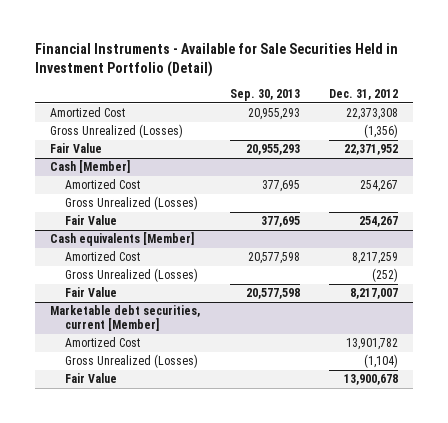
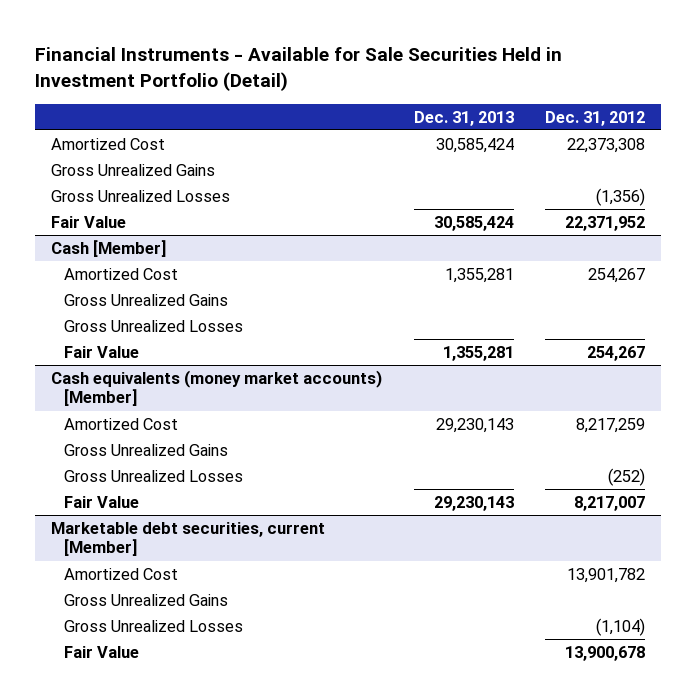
- | Sep. 30, 2013 | Dec. 31, 2012
+ | Dec. 31, 2013 | Dec. 31, 2012
- Gross Unrealized (Losses) | | (1,356)
+ Gross Unrealized Gains
+ Gross Unrealized Losses | | (1,356)
@ Cash [Member]
- Gross Unrealized (Losses)
+ Gross Unrealized Gains
+ Gross Unrealized Losses
- Cash equivalents [Member]
+ Cash equivalents (money market accounts) [Member]
- Gross Unrealized (Losses) | | (252)
+ Gross Unrealized Gains
+ Gross Unrealized Losses | | (252)
@ Marketable debt securities, current [Member]
- Gross Unrealized (Losses) | | (1,104)
+ Gross Unrealized Gains
+ Gross Unrealized Losses | | (1,104)

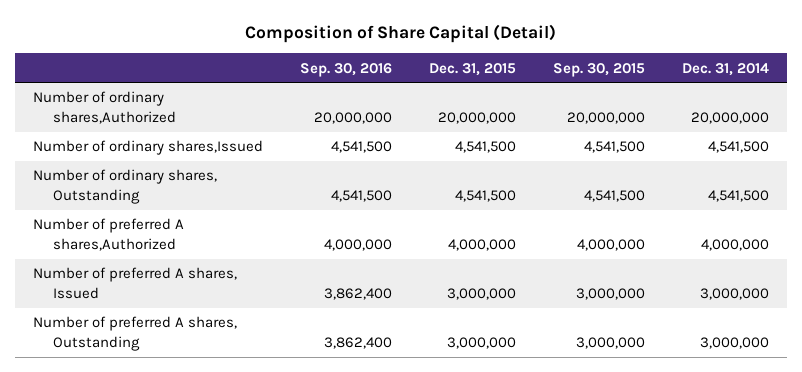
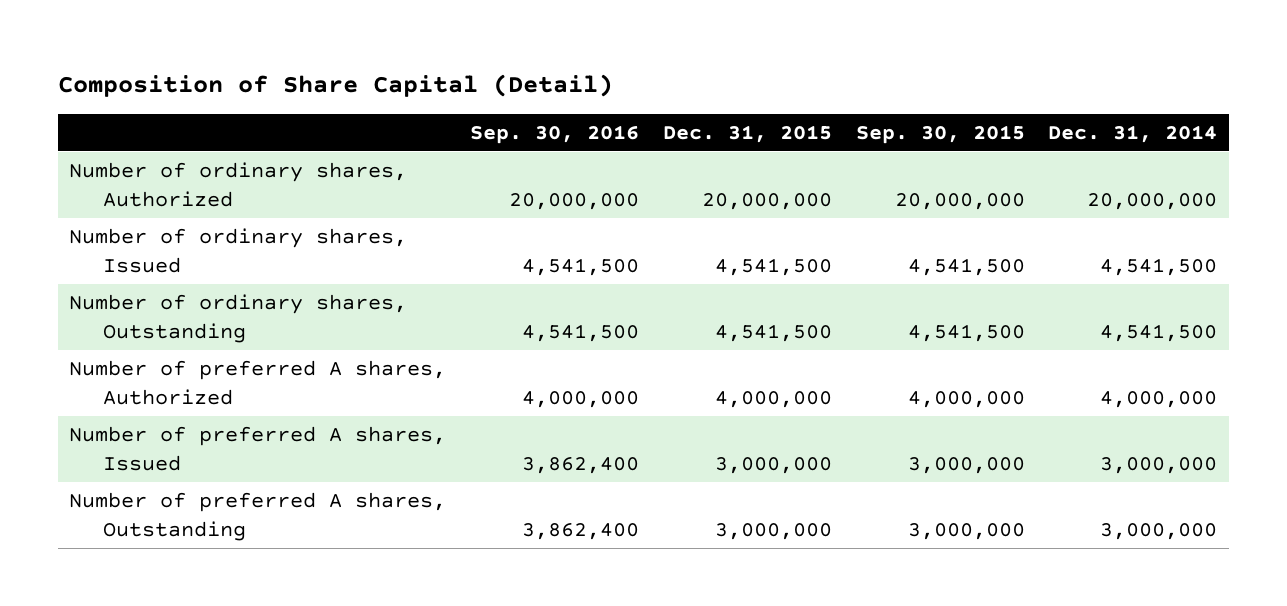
- Number of ordinary shares,Authorized | 20,000,000 | 20,000,000 | 20,000,000 | 20,000,000
- Number of ordinary shares,Issued | 4,541,500 | 4,541,500 | 4,541,500 | 4,541,500
+ Number of ordinary shares, Authorized | 20,000,000 | 20,000,000 | 20,000,000 | 20,000,000
+ Number of ordinary shares, Issued | 4,541,500 | 4,541,500 | 4,541,500 | 4,541,500
- Number of preferred A shares,Authorized | 4,000,000 | 4,000,000 | 4,000,000 | 4,000,000
+ Number of preferred A shares, Authorized | 4,000,000 | 4,000,000 | 4,000,000 | 4,000,000

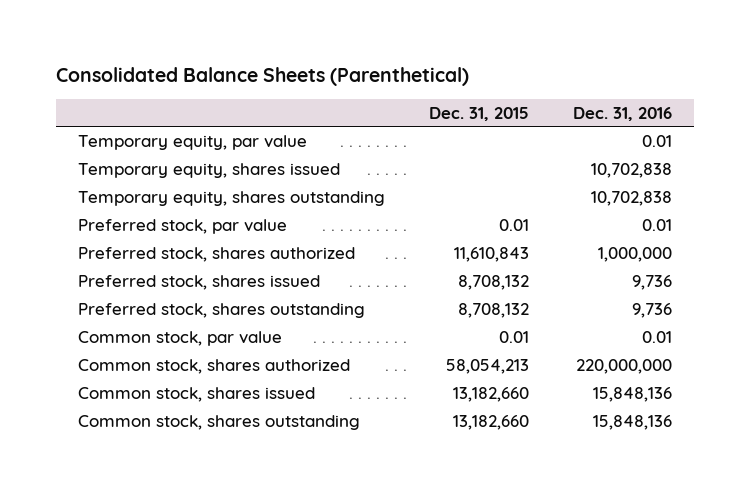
- Composition of Share Capital (Detail)
+ Consolidated Balance Sheets (Parenthetical)
- | Sep. 30, 2016 | Dec. 31, 2015 | Sep. 30, 2015 | Dec. 31, 2014
+ | Dec. 31, 2015 | Dec. 31, 2016
- Number of ordinary shares, Authorized | 20,000,000 | 20,000,000 | 20,000,000 | 20,000,000
- Number of ordinary shares, Issued | 4,541,500 | 4,541,500 | 4,541,500 | 4,541,500
- Number of ordinary shares, Outstanding | 4,541,500 | 4,541,500 | 4,541,500 | 4,541,500
- Number of preferred A shares, Authorized | 4,000,000 | 4,000,000 | 4,000,000 | 4,000,000
- Number of preferred A shares, Issued | 3,862,400 | 3,000,000 | 3,000,000 | 3,000,000
- Number of preferred A shares, Outstanding | 3,862,400 | 3,000,000 | 3,000,000 | 3,000,000
+ Temporary equity, par value | | 0.01
+ Temporary equity, shares issued | | 10,702,838
+ Temporary equity, shares outstanding | | 10,702,838
+ Preferred stock, par value | 0.01 | 0.01
+ Preferred stock, shares authorized | 11,610,843 | 1,000,000
+ Preferred stock, shares issued | 8,708,132 | 9,736
+ Preferred stock, shares outstanding | 8,708,132 | 9,736
+ Common stock, par value | 0.01 | 0.01
+ Common stock, shares authorized | 58,054,213 | 220,000,000
+ Common stock, shares issued | 13,182,660 | 15,848,136
+ Common stock, shares outstanding | 13,182,660 | 15,848,136

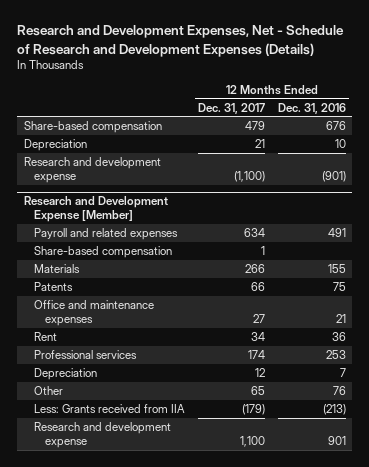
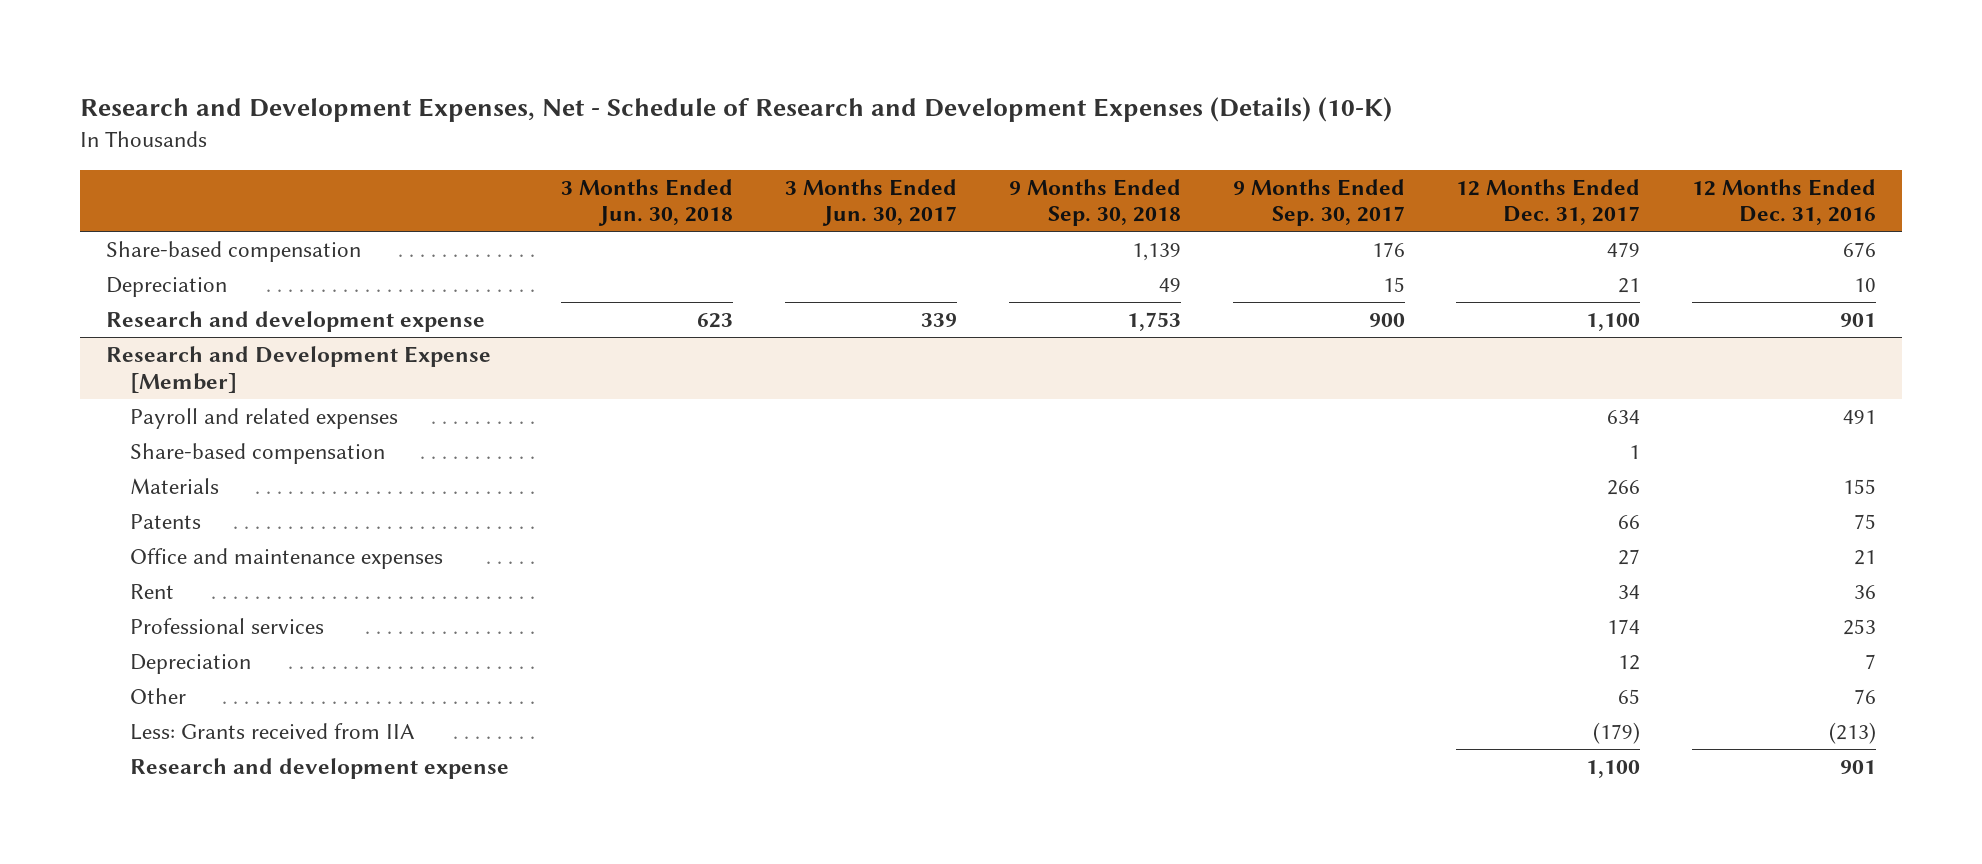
- Research and Development Expenses, Net - Schedule of Research and Development Expenses (Details)
+ Research and Development Expenses, Net - Schedule of Research and Development Expenses (Details) (10-K)
- | 12 Months Ended Dec. 31, 2017 | 12 Months Ended Dec. 31, 2016
+ | 3 Months Ended Jun. 30, 2018 | 3 Months Ended Jun. 30, 2017 | 9 Months Ended Sep. 30, 2018 | 9 Months Ended Sep. 30, 2017 | 12 Months Ended Dec. 31, 2017 | 12 Months Ended Dec. 31, 2016
- Research and development expense | (1,100) | (901)
+ Research and development expense | 623 | 339 | 1,753 | 900 | 1,100 | 901

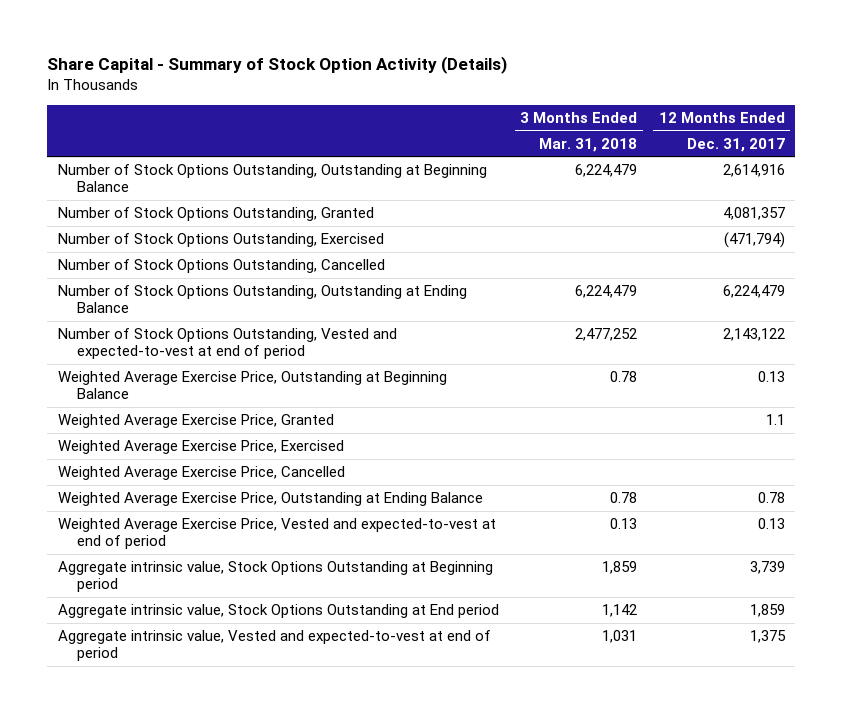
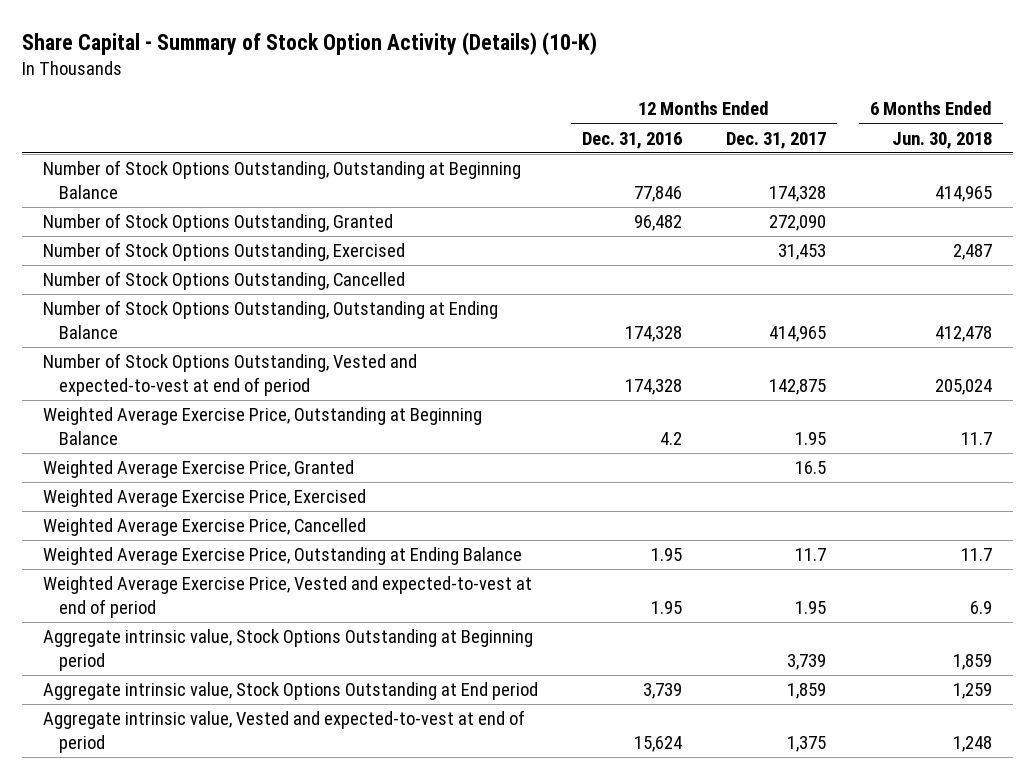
- Share Capital - Summary of Stock Option Activity (Details)
+ Share Capital - Summary of Stock Option Activity (Details) (10-K)
- | 3 Months Ended Mar. 31, 2018 | 12 Months Ended Dec. 31, 2017
+ | 12 Months Ended Dec. 31, 2016 | 12 Months Ended Dec. 31, 2017 | 6 Months Ended Jun. 30, 2018
- Number of Stock Options Outstanding, Outstanding at Beginning Balance | 6,224,479 | 2,614,916
- Number of Stock Options Outstanding, Granted | | 4,081,357
- Number of Stock Options Outstanding, Exercised | | (471,794)
+ Number of Stock Options Outstanding, Outstanding at Beginning Balance | 77,846 | 174,328 | 414,965
+ Number of Stock Options Outstanding, Granted | 96,482 | 272,090 |
+ Number of Stock Options Outstanding, Exercised | | 31,453 | 2,487
- Number of Stock Options Outstanding, Outstanding at Ending Balance | 6,224,479 | 6,224,479
- Number of Stock Options Outstanding, Vested and expected-to-vest at end of period | 2,477,252 | 2,143,122
- Weighted Average Exercise Price, Outstanding at Beginning Balance | 0.78 | 0.13
- Weighted Average Exercise Price, Granted | | 1.1
+ Number of Stock Options Outstanding, Outstanding at Ending Balance | 174,328 | 414,965 | 412,478
+ Number of Stock Options Outstanding, Vested and expected-to-vest at end of period | 174,328 | 142,875 | 205,024
+ Weighted Average Exercise Price, Outstanding at Beginning Balance | 4.2 | 1.95 | 11.7
+ Weighted Average Exercise Price, Granted | | 16.5 |
- Weighted Average Exercise Price, Outstanding at Ending Balance | 0.78 | 0.78
- Weighted Average Exercise Price, Vested and expected-to-vest at end of period | 0.13 | 0.13
+ Weighted Average Exercise Price, Outstanding at Ending Balance | 1.95 | 11.7 | 11.7
+ Weighted Average Exercise Price, Vested and expected-to-vest at end of period | 1.95 | 1.95 | 6.9

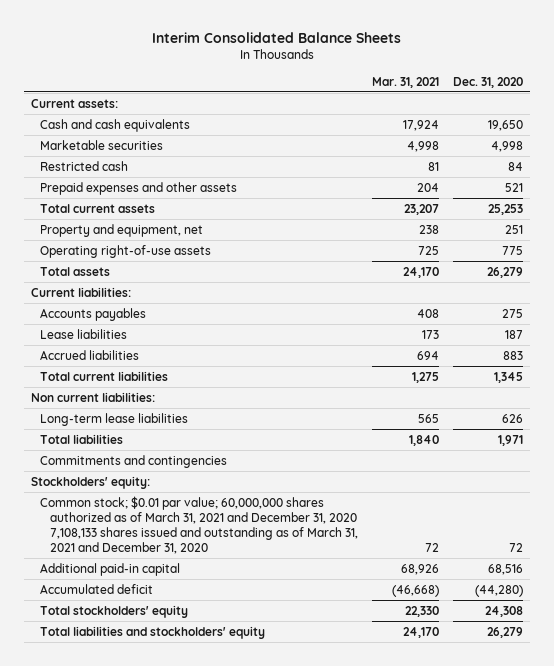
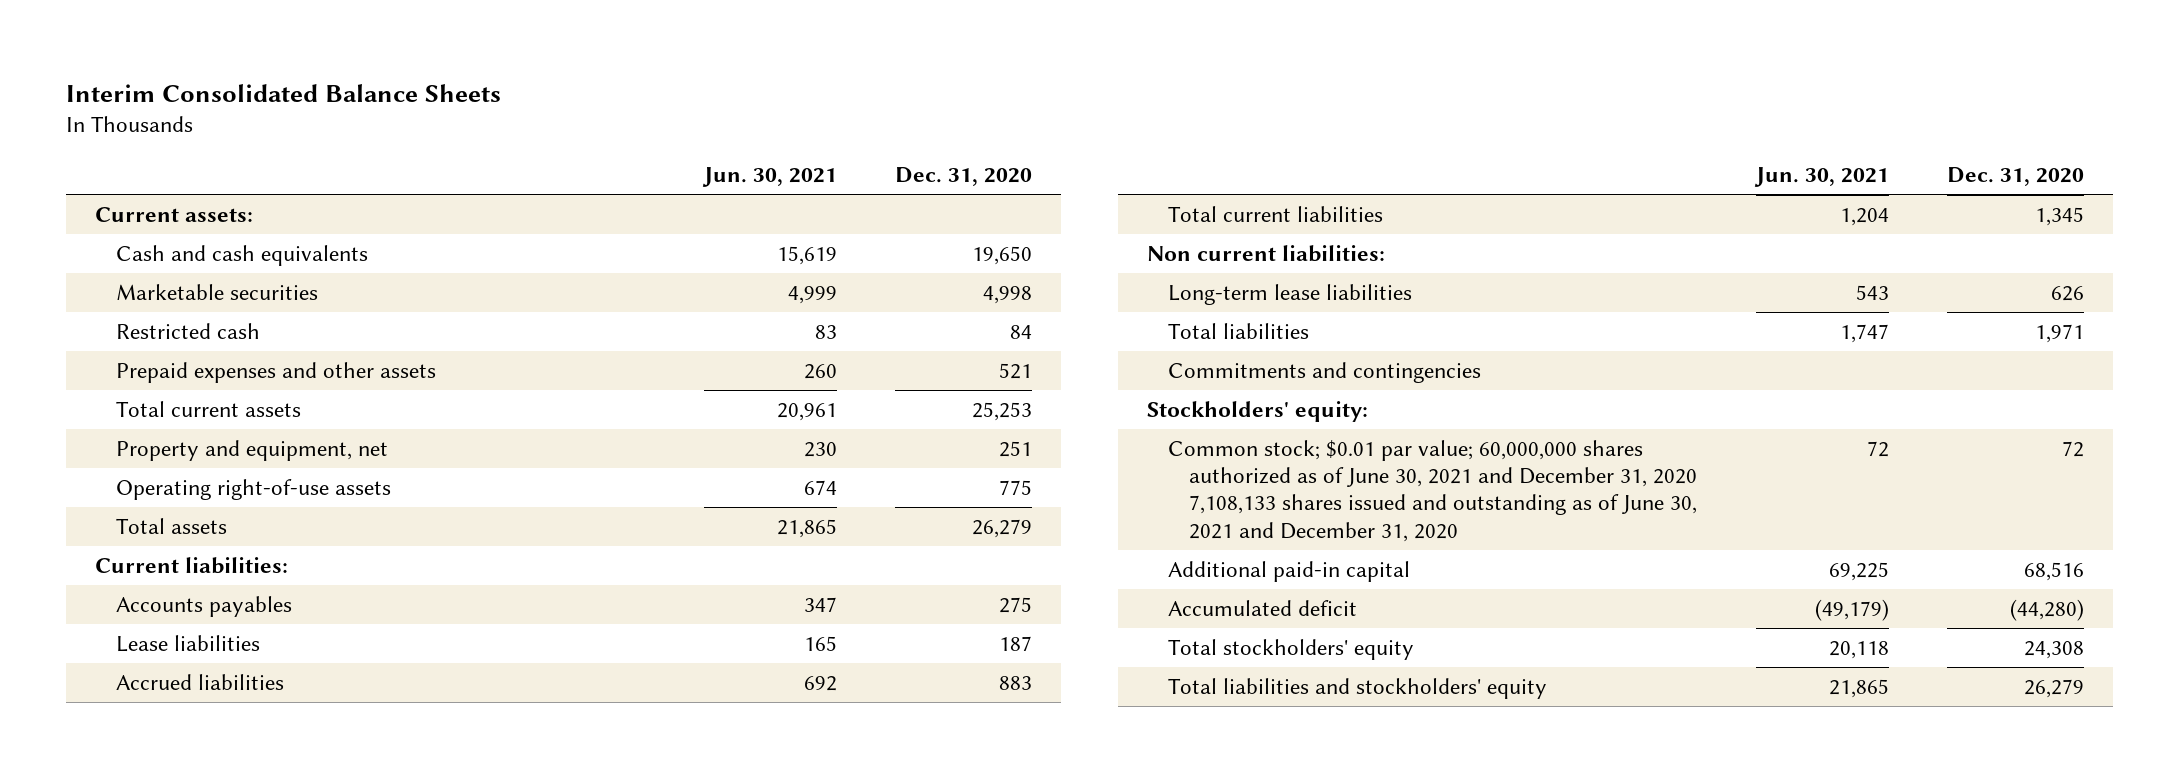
- | Mar. 31, 2021 | Dec. 31, 2020
+ | Jun. 30, 2021 | Dec. 31, 2020
- Common stock; $0.01 par value; 60,000,000 shares authorized as of March 31, 2021 and December 31, 2020 7,108,133 shares issued and outstanding as of March 31, 2021 and December 31, 2020 | 72 | 72
+ Common stock; $0.01 par value; 60,000,000 shares authorized as of June 30, 2021 and December 31, 2020 7,108,133 shares issued and outstanding as of June 30, 2021 and December 31, 2020 | 72 | 72

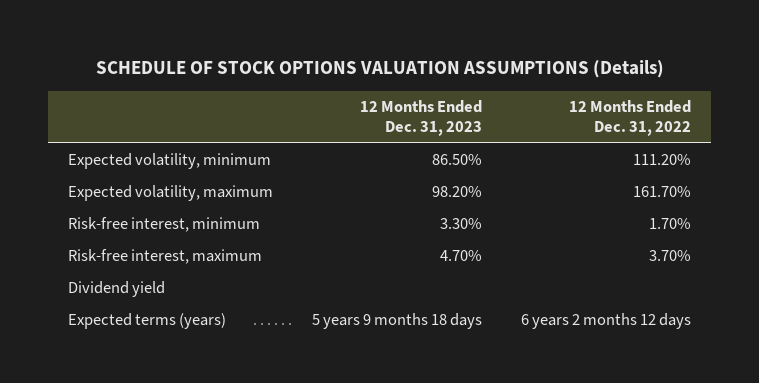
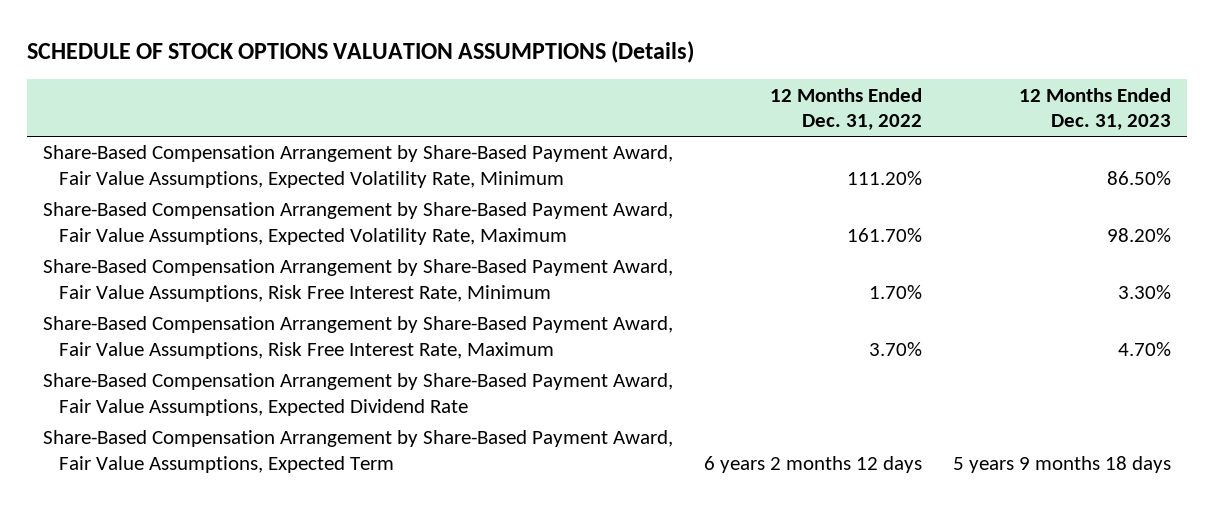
- | 12 Months Ended Dec. 31, 2023 | 12 Months Ended Dec. 31, 2022
+ | 12 Months Ended Dec. 31, 2022 | 12 Months Ended Dec. 31, 2023
- Expected volatility, minimum | 86.50% | 111.20%
- Expected volatility, maximum | 98.20% | 161.70%
- Risk-free interest, minimum | 3.30% | 1.70%
- Risk-free interest, maximum | 4.70% | 3.70%
- Dividend yield
- Expected terms (years) | 5 years 9 months 18 days | 6 years 2 months 12 days
+ Share-Based Compensation Arrangement by Share-Based Payment Award, Fair Value Assumptions, Expected Volatility Rate, Minimum | 111.20% | 86.50%
+ Share-Based Compensation Arrangement by Share-Based Payment Award, Fair Value Assumptions, Expected Volatility Rate, Maximum | 161.70% | 98.20%
+ Share-Based Compensation Arrangement by Share-Based Payment Award, Fair Value Assumptions, Risk Free Interest Rate, Minimum | 1.70% | 3.30%
+ Share-Based Compensation Arrangement by Share-Based Payment Award, Fair Value Assumptions, Risk Free Interest Rate, Maximum | 3.70% | 4.70%
+ Share-Based Compensation Arrangement by Share-Based Payment Award, Fair Value Assumptions, Expected Dividend Rate
+ Share-Based Compensation Arrangement by Share-Based Payment Award, Fair Value Assumptions, Expected Term | 6 years 2 months 12 days | 5 years 9 months 18 days

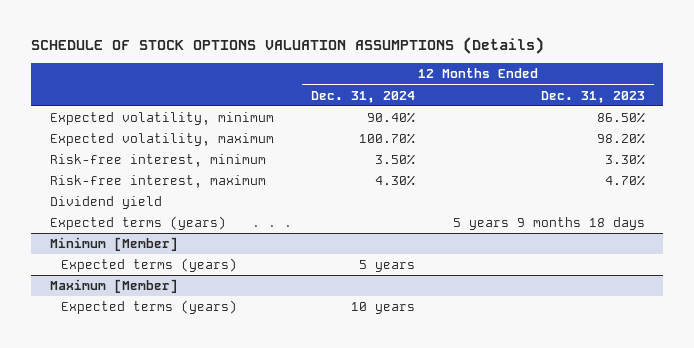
- | 12 Months Ended Dec. 31, 2022 | 12 Months Ended Dec. 31, 2023
+ | 12 Months Ended Dec. 31, 2024 | 12 Months Ended Dec. 31, 2023
- Share-Based Compensation Arrangement by Share-Based Payment Award, Fair Value Assumptions, Expected Volatility Rate, Minimum | 111.20% | 86.50%
- Share-Based Compensation Arrangement by Share-Based Payment Award, Fair Value Assumptions, Expected Volatility Rate, Maximum | 161.70% | 98.20%
- Share-Based Compensation Arrangement by Share-Based Payment Award, Fair Value Assumptions, Risk Free Interest Rate, Minimum | 1.70% | 3.30%
- Share-Based Compensation Arrangement by Share-Based Payment Award, Fair Value Assumptions, Risk Free Interest Rate, Maximum | 3.70% | 4.70%
- Share-Based Compensation Arrangement by Share-Based Payment Award, Fair Value Assumptions, Expected Dividend Rate
- Share-Based Compensation Arrangement by Share-Based Payment Award, Fair Value Assumptions, Expected Term | 6 years 2 months 12 days | 5 years 9 months 18 days
+ Expected volatility, minimum | 90.40% | 86.50%
+ Expected volatility, maximum | 100.70% | 98.20%
+ Risk-free interest, minimum | 3.50% | 3.30%
+ Risk-free interest, maximum | 4.30% | 4.70%
+ Dividend yield
+ Expected terms (years) | | 5 years 9 months 18 days
+ Minimum [Member]
+ Expected terms (years) | 5 years |
+ Maximum [Member]
+ Expected terms (years) | 10 years |

